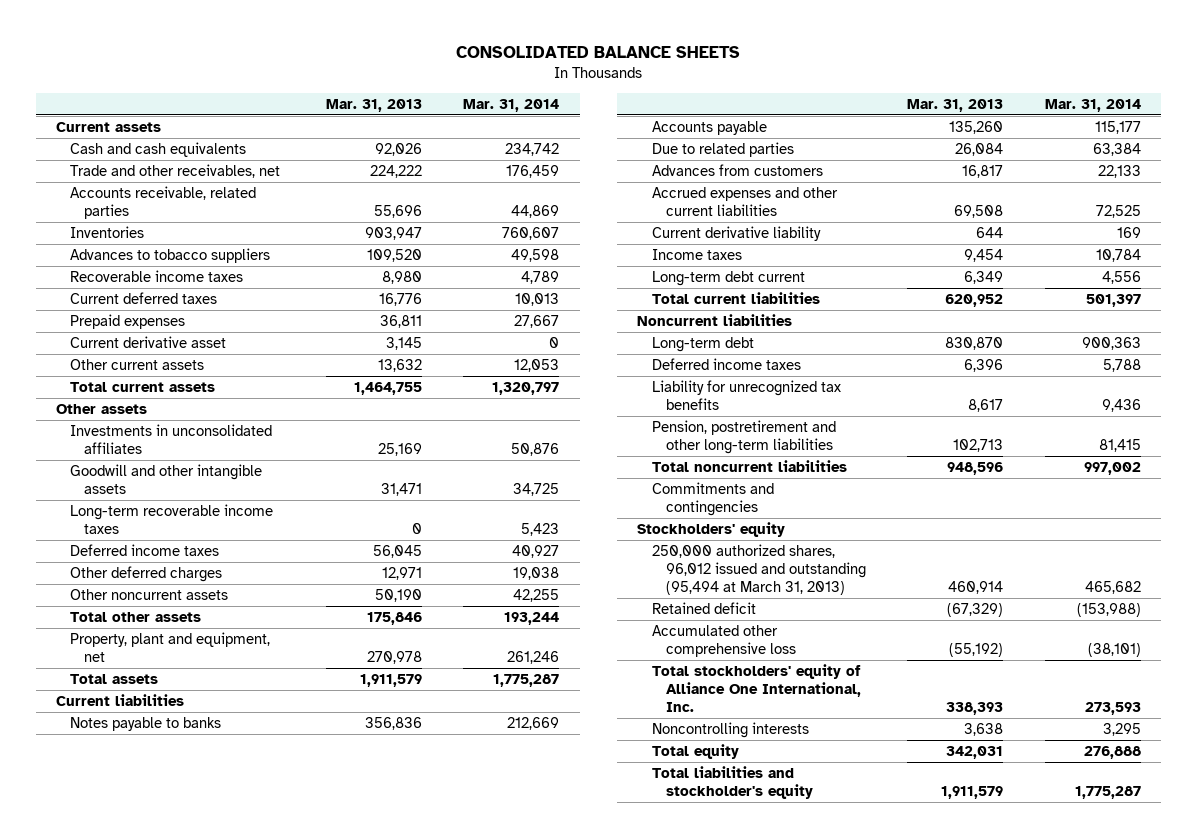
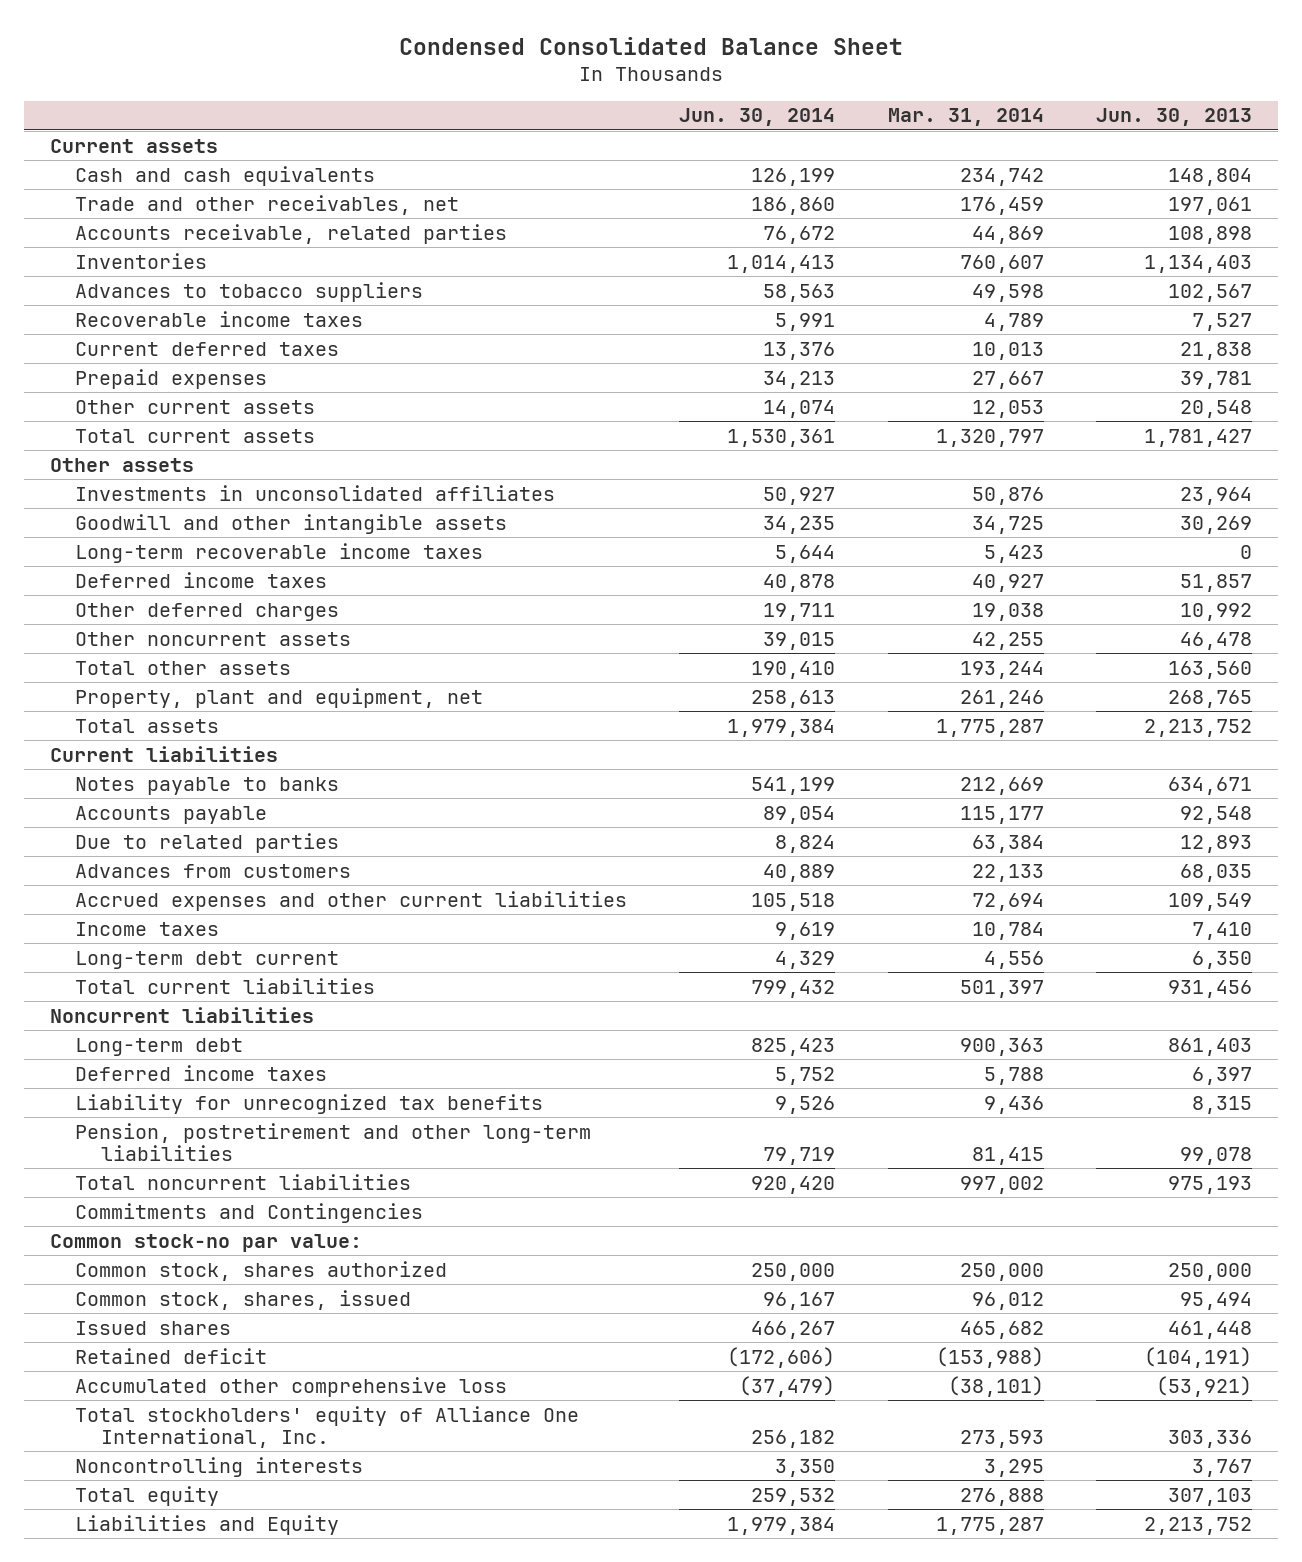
- CONSOLIDATED BALANCE SHEETS
+ Condensed Consolidated Balance Sheet
- | Mar. 31, 2013 | Mar. 31, 2014
+ | Jun. 30, 2014 | Mar. 31, 2014 | Jun. 30, 2013
- Current derivative asset | 3,145 | 0
- Accrued expenses and other current liabilities | 69,508 | 72,525
- Current derivative liability | 644 | 169
+ Accrued expenses and other current liabilities | 105,518 | 72,694 | 109,549
- Commitments and contingencies
- Stockholders' equity
- 250,000 authorized shares, 96,012 issued and outstanding (95,494 at March 31, 2013) | 460,914 | 465,682
+ Commitments and Contingencies
+ Common stock-no par value:
+ Common stock, shares authorized | 250,000 | 250,000 | 250,000
+ Common stock, shares, issued | 96,167 | 96,012 | 95,494
+ Issued shares | 466,267 | 465,682 | 461,448
- Total liabilities and stockholder's equity | 1,911,579 | 1,775,287
+ Liabilities and Equity | 1,979,384 | 1,775,287 | 2,213,752

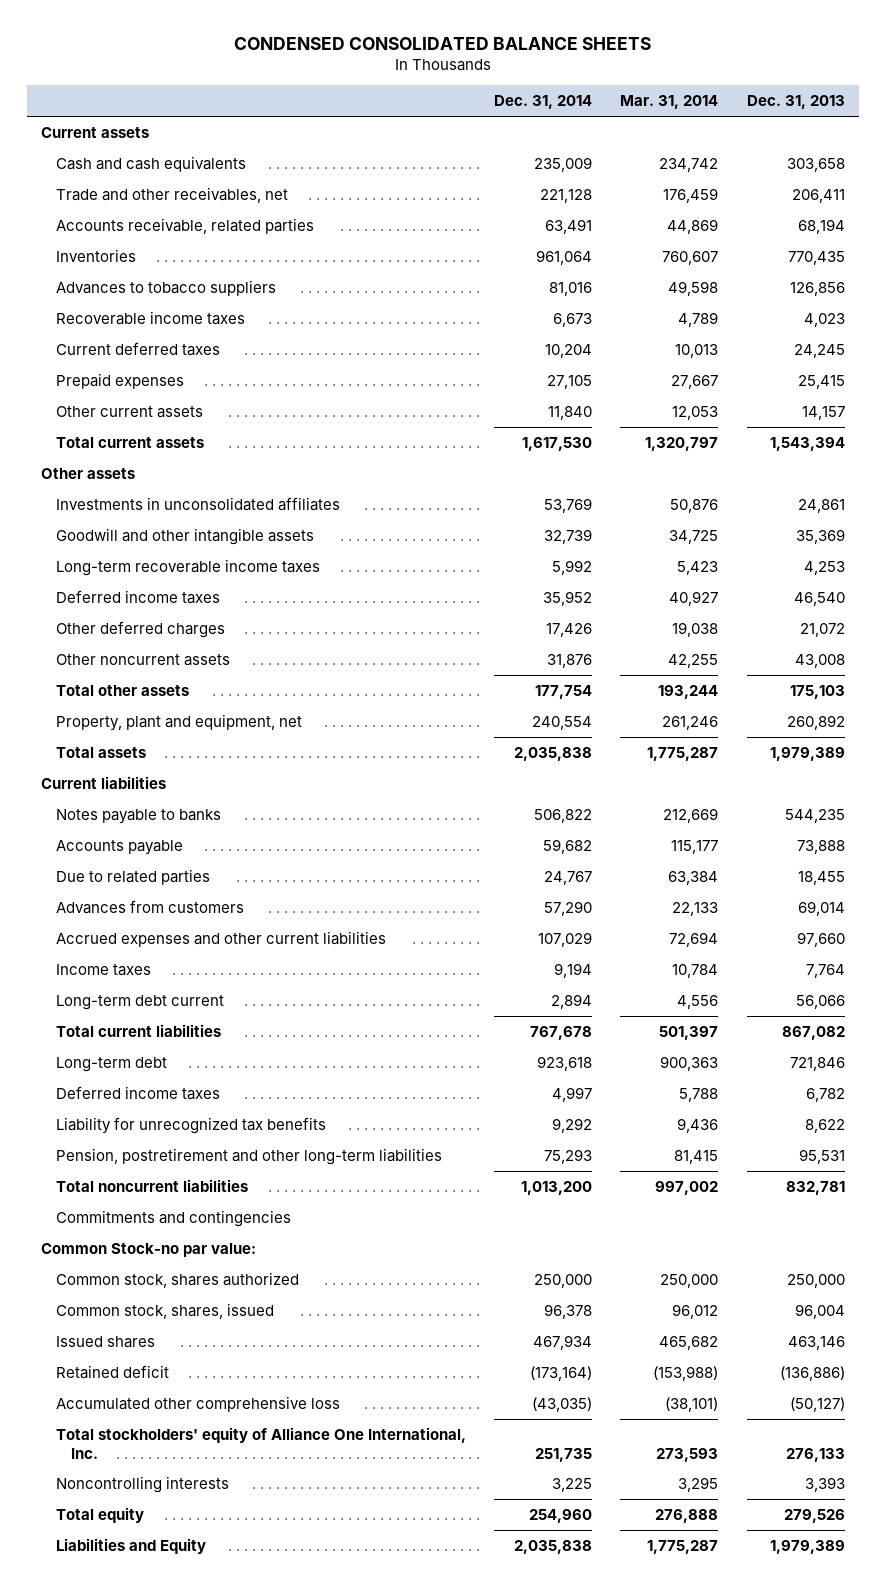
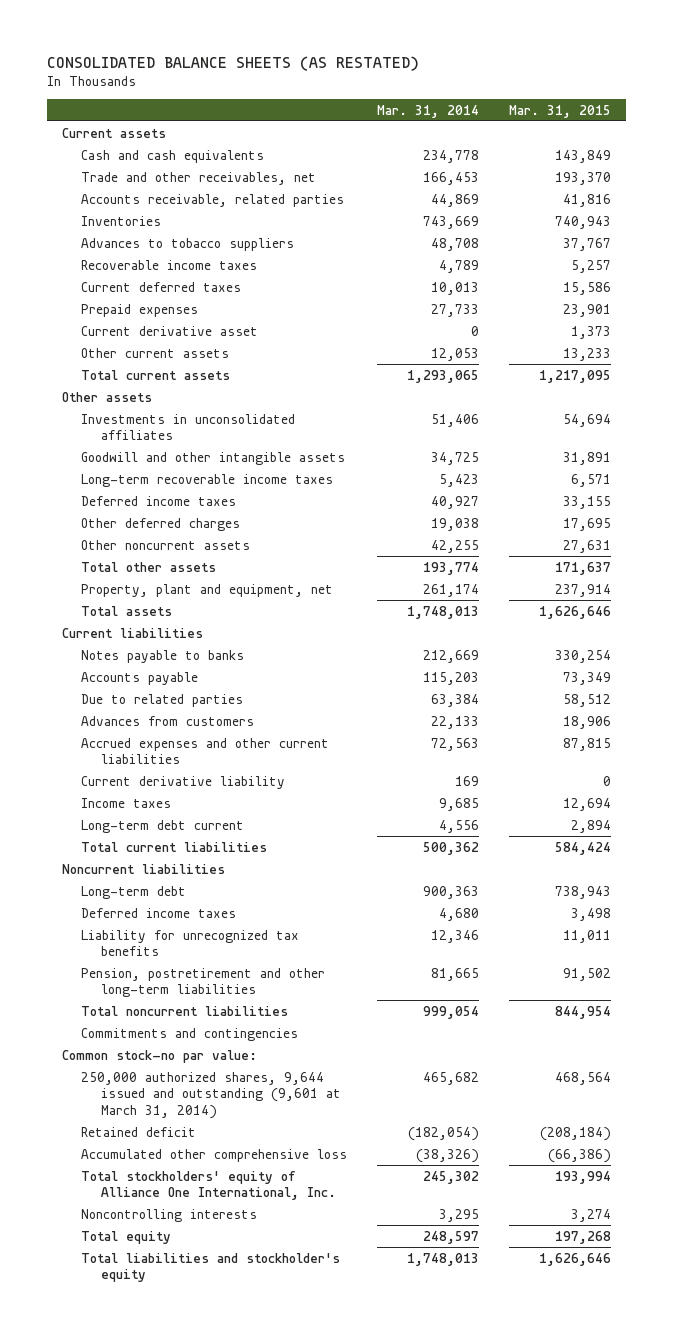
- CONDENSED CONSOLIDATED BALANCE SHEETS
+ CONSOLIDATED BALANCE SHEETS (AS RESTATED)
- | Dec. 31, 2014 | Mar. 31, 2014 | Dec. 31, 2013
+ | Mar. 31, 2014 | Mar. 31, 2015
- Cash and cash equivalents | 235,009 | 234,742 | 303,658
- Trade and other receivables, net | 221,128 | 176,459 | 206,411
+ Cash and cash equivalents | 234,778 | 143,849
+ Trade and other receivables, net | 166,453 | 193,370
- Inventories | 961,064 | 760,607 | 770,435
- Advances to tobacco suppliers | 81,016 | 49,598 | 126,856
+ Inventories | 743,669 | 740,943
+ Advances to tobacco suppliers | 48,708 | 37,767
- Prepaid expenses | 27,105 | 27,667 | 25,415
+ Prepaid expenses | 27,733 | 23,901
+ Current derivative asset | 0 | 1,373
- Total current assets | 1,617,530 | 1,320,797 | 1,543,394
+ Total current assets | 1,293,065 | 1,217,095
- Investments in unconsolidated affiliates | 53,769 | 50,876 | 24,861
+ Investments in unconsolidated affiliates | 51,406 | 54,694
- Total other assets | 177,754 | 193,244 | 175,103
- Property, plant and equipment, net | 240,554 | 261,246 | 260,892
- Total assets | 2,035,838 | 1,775,287 | 1,979,389
+ Total other assets | 193,774 | 171,637
+ Property, plant and equipment, net | 261,174 | 237,914
+ Total assets | 1,748,013 | 1,626,646
- Accounts payable | 59,682 | 115,177 | 73,888
+ Accounts payable | 115,203 | 73,349
- Accrued expenses and other current liabilities | 107,029 | 72,694 | 97,660
- Income taxes | 9,194 | 10,784 | 7,764
+ Accrued expenses and other current liabilities | 72,563 | 87,815
+ Current derivative liability | 169 | 0
+ Income taxes | 9,685 | 12,694
- Total current liabilities | 767,678 | 501,397 | 867,082
+ Total current liabilities | 500,362 | 584,424
+ Noncurrent liabilities
- Deferred income taxes | 4,997 | 5,788 | 6,782
- Liability for unrecognized tax benefits | 9,292 | 9,436 | 8,622
- Pension, postretirement and other long-term liabilities | 75,293 | 81,415 | 95,531
- Total noncurrent liabilities | 1,013,200 | 997,002 | 832,781
+ Deferred income taxes | 4,680 | 3,498
+ Liability for unrecognized tax benefits | 12,346 | 11,011
+ Pension, postretirement and other long-term liabilities | 81,665 | 91,502
+ Total noncurrent liabilities | 999,054 | 844,954
- Common Stock-no par value:
- Common stock, shares authorized | 250,000 | 250,000 | 250,000
- Common stock, shares, issued | 96,378 | 96,012 | 96,004
- Issued shares | 467,934 | 465,682 | 463,146
- Retained deficit | (173,164) | (153,988) | (136,886)
- Accumulated other comprehensive loss | (43,035) | (38,101) | (50,127)
- Total stockholders' equity of Alliance One International, Inc. | 251,735 | 273,593 | 276,133
+ Common stock-no par value:
+ 250,000 authorized shares, 9,644 issued and outstanding (9,601 at March 31, 2014) | 465,682 | 468,564
+ Retained deficit | (182,054) | (208,184)
+ Accumulated other comprehensive loss | (38,326) | (66,386)
+ Total stockholders' equity of Alliance One International, Inc. | 245,302 | 193,994
- Total equity | 254,960 | 276,888 | 279,526
- Liabilities and Equity | 2,035,838 | 1,775,287 | 1,979,389
+ Total equity | 248,597 | 197,268
+ Total liabilities and stockholder's equity | 1,748,013 | 1,626,646

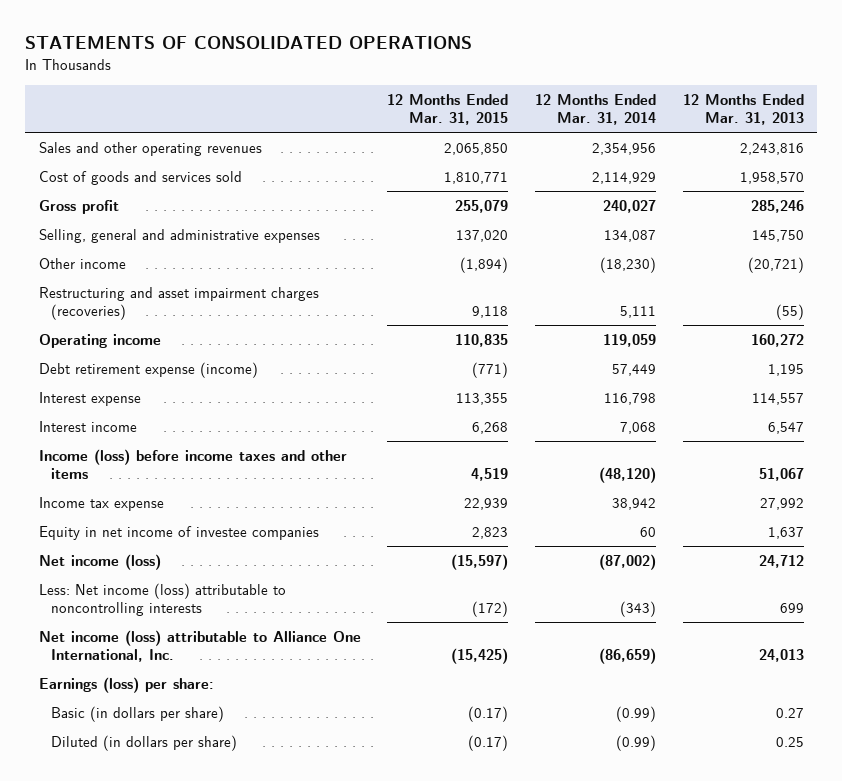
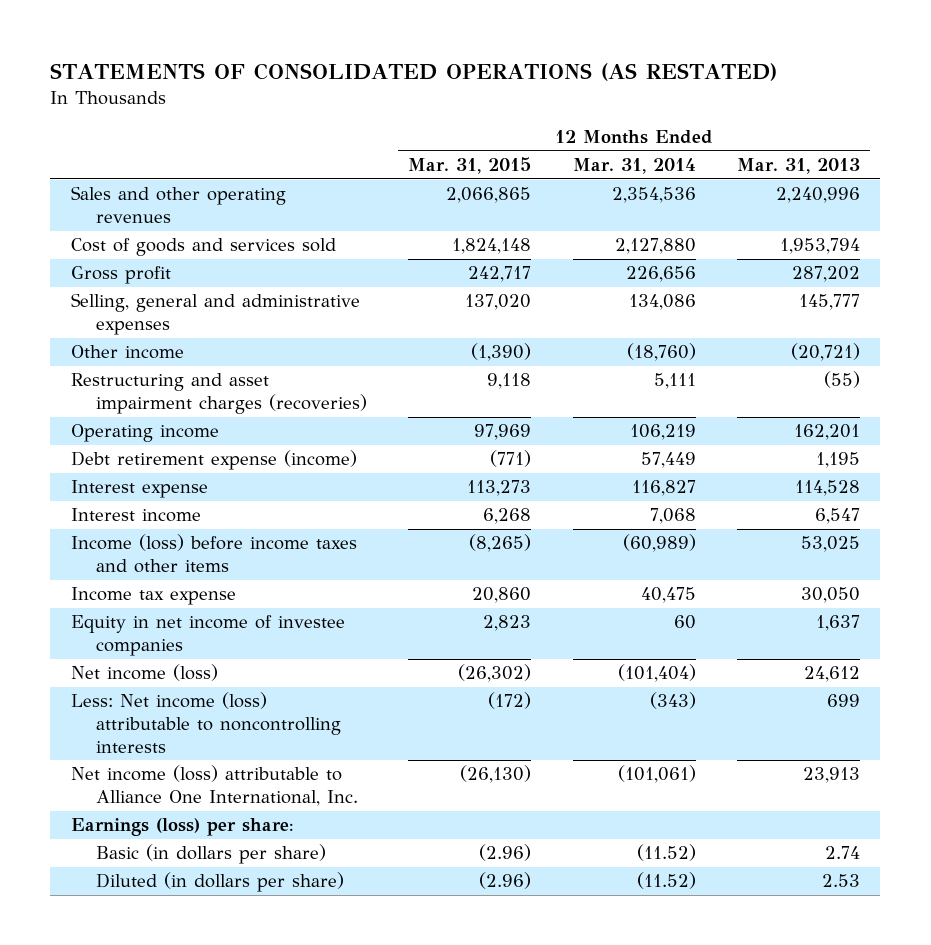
- STATEMENTS OF CONSOLIDATED OPERATIONS
+ STATEMENTS OF CONSOLIDATED OPERATIONS (AS RESTATED)
- Sales and other operating revenues | 2,065,850 | 2,354,956 | 2,243,816
- Cost of goods and services sold | 1,810,771 | 2,114,929 | 1,958,570
- Gross profit | 255,079 | 240,027 | 285,246
- Selling, general and administrative expenses | 137,020 | 134,087 | 145,750
- Other income | (1,894) | (18,230) | (20,721)
+ Sales and other operating revenues | 2,066,865 | 2,354,536 | 2,240,996
+ Cost of goods and services sold | 1,824,148 | 2,127,880 | 1,953,794
+ Gross profit | 242,717 | 226,656 | 287,202
+ Selling, general and administrative expenses | 137,020 | 134,086 | 145,777
+ Other income | (1,390) | (18,760) | (20,721)
- Operating income | 110,835 | 119,059 | 160,272
+ Operating income | 97,969 | 106,219 | 162,201
- Interest expense | 113,355 | 116,798 | 114,557
+ Interest expense | 113,273 | 116,827 | 114,528
- Income (loss) before income taxes and other items | 4,519 | (48,120) | 51,067
- Income tax expense | 22,939 | 38,942 | 27,992
+ Income (loss) before income taxes and other items | (8,265) | (60,989) | 53,025
+ Income tax expense | 20,860 | 40,475 | 30,050
- Net income (loss) | (15,597) | (87,002) | 24,712
+ Net income (loss) | (26,302) | (101,404) | 24,612
- Net income (loss) attributable to Alliance One International, Inc. | (15,425) | (86,659) | 24,013
+ Net income (loss) attributable to Alliance One International, Inc. | (26,130) | (101,061) | 23,913
- Basic (in dollars per share) | (0.17) | (0.99) | 0.27
- Diluted (in dollars per share) | (0.17) | (0.99) | 0.25
+ Basic (in dollars per share) | (2.96) | (11.52) | 2.74
+ Diluted (in dollars per share) | (2.96) | (11.52) | 2.53

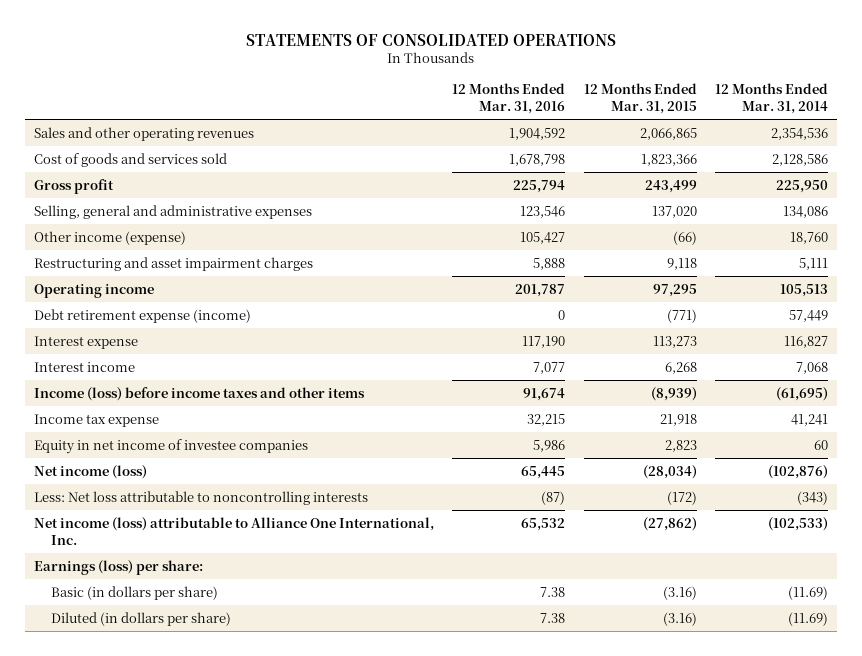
- STATEMENTS OF CONSOLIDATED OPERATIONS (AS RESTATED)
+ STATEMENTS OF CONSOLIDATED OPERATIONS
- | 12 Months Ended Mar. 31, 2015 | 12 Months Ended Mar. 31, 2014 | 12 Months Ended Mar. 31, 2013
+ | 12 Months Ended Mar. 31, 2016 | 12 Months Ended Mar. 31, 2015 | 12 Months Ended Mar. 31, 2014
- Cost of goods and services sold | 1,824,148 | 2,127,880 | 1,953,794
- Gross profit | 242,717 | 226,656 | 287,202
+ Cost of goods and services sold | 1,678,798 | 1,823,366 | 2,128,586
+ Gross profit | 225,794 | 243,499 | 225,950
- Other income | (1,390) | (18,760) | (20,721)
- Restructuring and asset impairment charges (recoveries) | 9,118 | 5,111 | (55)
- Operating income | 97,969 | 106,219 | 162,201
+ Other income (expense) | 105,427 | (66) | 18,760
+ Restructuring and asset impairment charges | 5,888 | 9,118 | 5,111
+ Operating income | 201,787 | 97,295 | 105,513
- Income (loss) before income taxes and other items | (8,265) | (60,989) | 53,025
- Income tax expense | 20,860 | 40,475 | 30,050
+ Income (loss) before income taxes and other items | 91,674 | (8,939) | (61,695)
+ Income tax expense | 32,215 | 21,918 | 41,241
- Net income (loss) | (26,302) | (101,404) | 24,612
- Less: Net income (loss) attributable to noncontrolling interests | (172) | (343) | 699
- Net income (loss) attributable to Alliance One International, Inc. | (26,130) | (101,061) | 23,913
+ Net income (loss) | 65,445 | (28,034) | (102,876)
+ Less: Net loss attributable to noncontrolling interests | (87) | (172) | (343)
+ Net income (loss) attributable to Alliance One International, Inc. | 65,532 | (27,862) | (102,533)
- Basic (in dollars per share) | (2.96) | (11.52) | 2.74
- Diluted (in dollars per share) | (2.96) | (11.52) | 2.53
+ Basic (in dollars per share) | 7.38 | (3.16) | (11.69)
+ Diluted (in dollars per share) | 7.38 | (3.16) | (11.69)

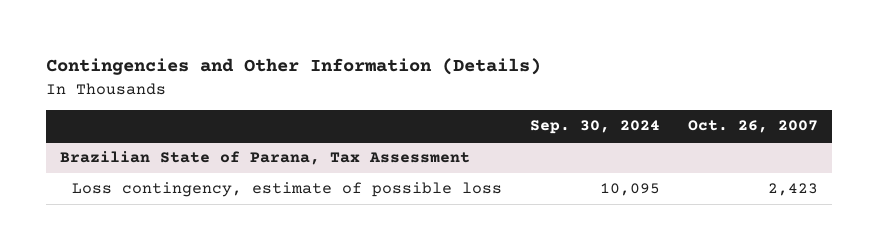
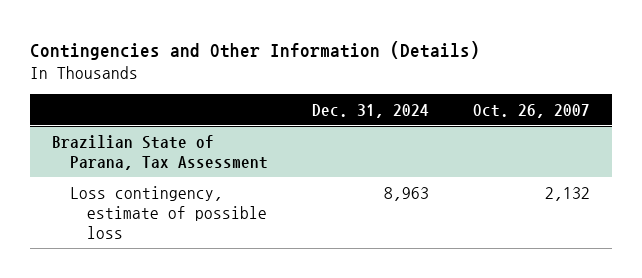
- | Sep. 30, 2024 | Oct. 26, 2007
+ | Dec. 31, 2024 | Oct. 26, 2007
@ Brazilian State of Parana, Tax Assessment
- Loss contingency, estimate of possible loss | 10,095 | 2,423
+ Loss contingency, estimate of possible loss | 8,963 | 2,132

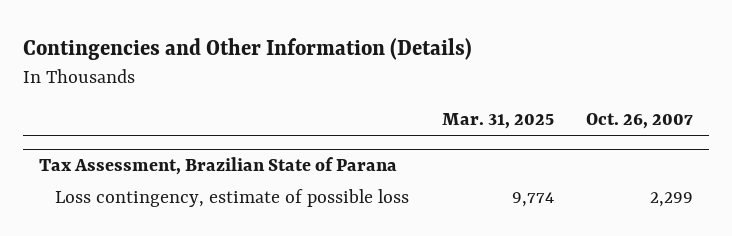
- | Dec. 31, 2024 | Oct. 26, 2007
+ | Mar. 31, 2025 | Oct. 26, 2007
- Brazilian State of Parana, Tax Assessment
- Loss contingency, estimate of possible loss | 8,963 | 2,132
+ Tax Assessment, Brazilian State of Parana
+ Loss contingency, estimate of possible loss | 9,774 | 2,299

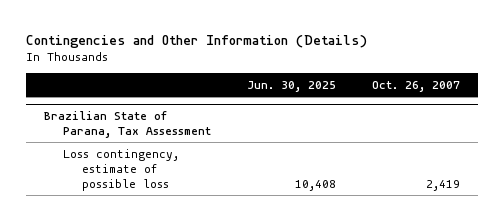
- | Mar. 31, 2025 | Oct. 26, 2007
+ | Jun. 30, 2025 | Oct. 26, 2007
- Tax Assessment, Brazilian State of Parana
- Loss contingency, estimate of possible loss | 9,774 | 2,299
+ Brazilian State of Parana, Tax Assessment
+ Loss contingency, estimate of possible loss | 10,408 | 2,419

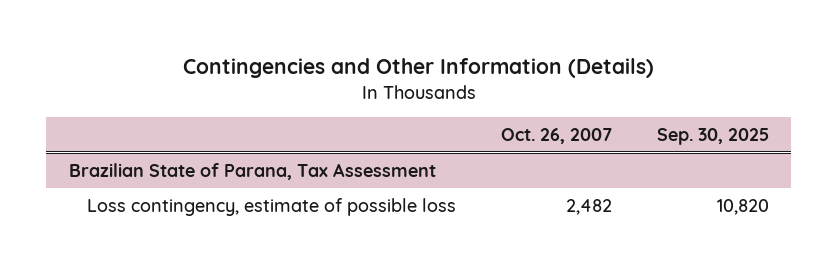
- | Jun. 30, 2025 | Oct. 26, 2007
+ | Oct. 26, 2007 | Sep. 30, 2025
@ Brazilian State of Parana, Tax Assessment
- Loss contingency, estimate of possible loss | 10,408 | 2,419
+ Loss contingency, estimate of possible loss | 2,482 | 10,820

